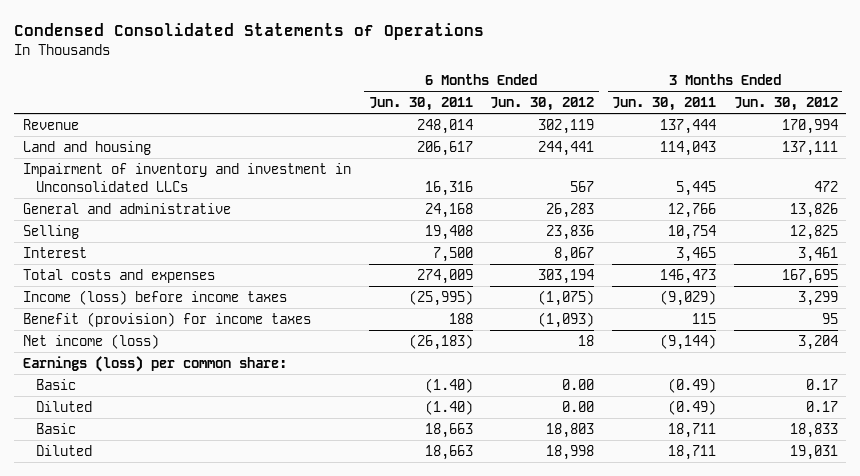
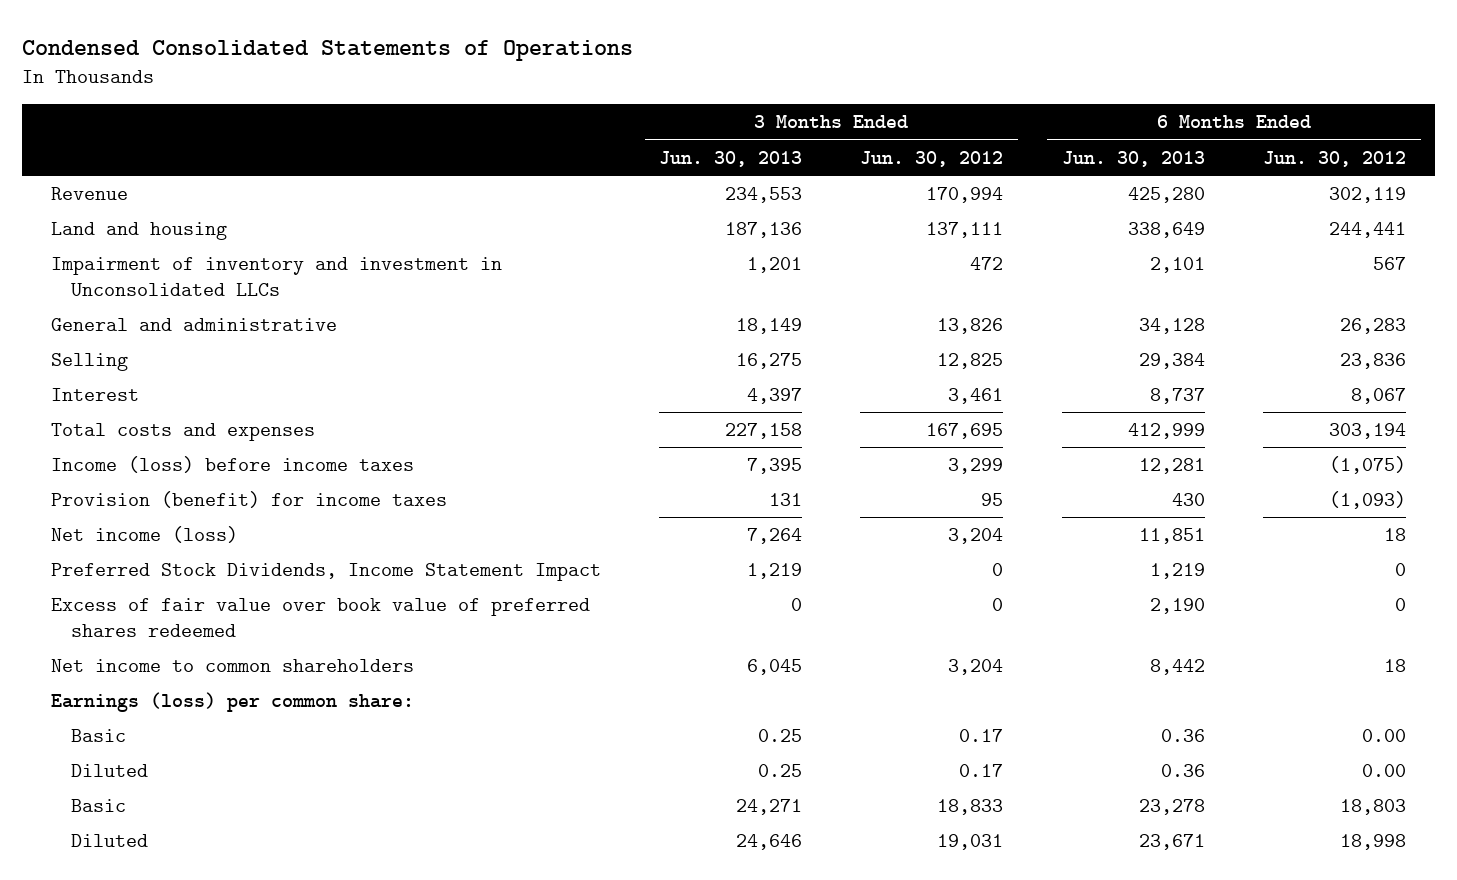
- | 6 Months Ended Jun. 30, 2011 | 6 Months Ended Jun. 30, 2012 | 3 Months Ended Jun. 30, 2011 | 3 Months Ended Jun. 30, 2012
+ | 3 Months Ended Jun. 30, 2013 | 3 Months Ended Jun. 30, 2012 | 6 Months Ended Jun. 30, 2013 | 6 Months Ended Jun. 30, 2012
- Benefit (provision) for income taxes | 188 | (1,093) | 115 | 95
+ Provision (benefit) for income taxes | 131 | 95 | 430 | (1,093)
+ Preferred Stock Dividends, Income Statement Impact | 1,219 | 0 | 1,219 | 0
+ Excess of fair value over book value of preferred shares redeemed | 0 | 0 | 2,190 | 0
+ Net income to common shareholders | 6,045 | 3,204 | 8,442 | 18

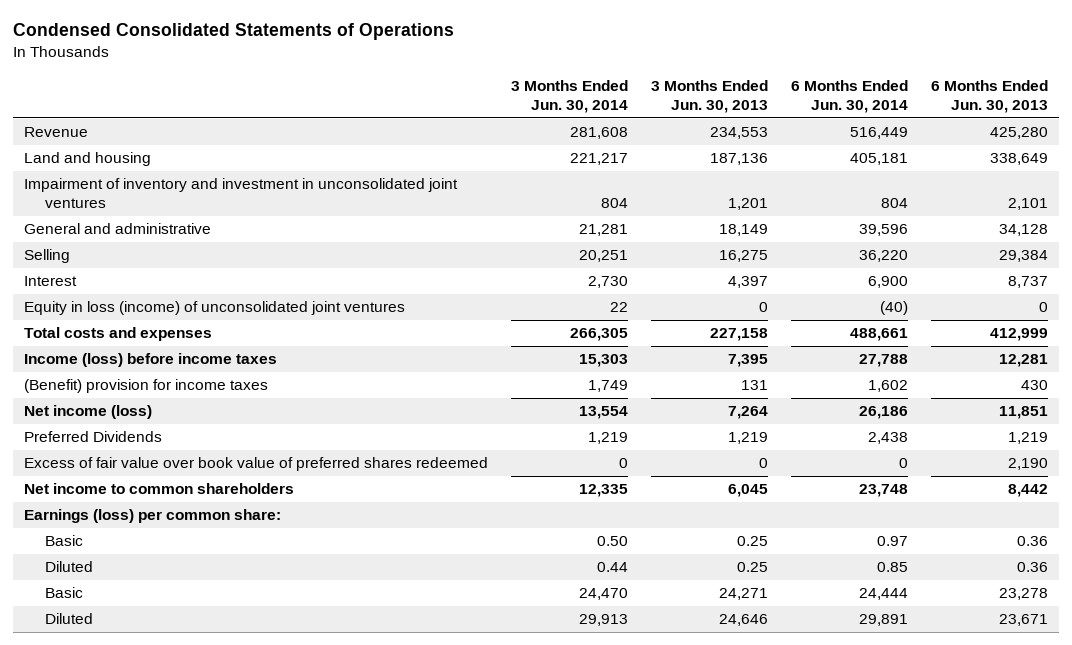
- | 3 Months Ended Jun. 30, 2013 | 3 Months Ended Jun. 30, 2012 | 6 Months Ended Jun. 30, 2013 | 6 Months Ended Jun. 30, 2012
+ | 3 Months Ended Jun. 30, 2014 | 3 Months Ended Jun. 30, 2013 | 6 Months Ended Jun. 30, 2014 | 6 Months Ended Jun. 30, 2013
- Impairment of inventory and investment in Unconsolidated LLCs | 1,201 | 472 | 2,101 | 567
+ Impairment of inventory and investment in unconsolidated joint ventures | 804 | 1,201 | 804 | 2,101
+ Equity in loss (income) of unconsolidated joint ventures | 22 | 0 | (40) | 0
- Provision (benefit) for income taxes | 131 | 95 | 430 | (1,093)
+ (Benefit) provision for income taxes | 1,749 | 131 | 1,602 | 430
- Preferred Stock Dividends, Income Statement Impact | 1,219 | 0 | 1,219 | 0
+ Preferred Dividends | 1,219 | 1,219 | 2,438 | 1,219

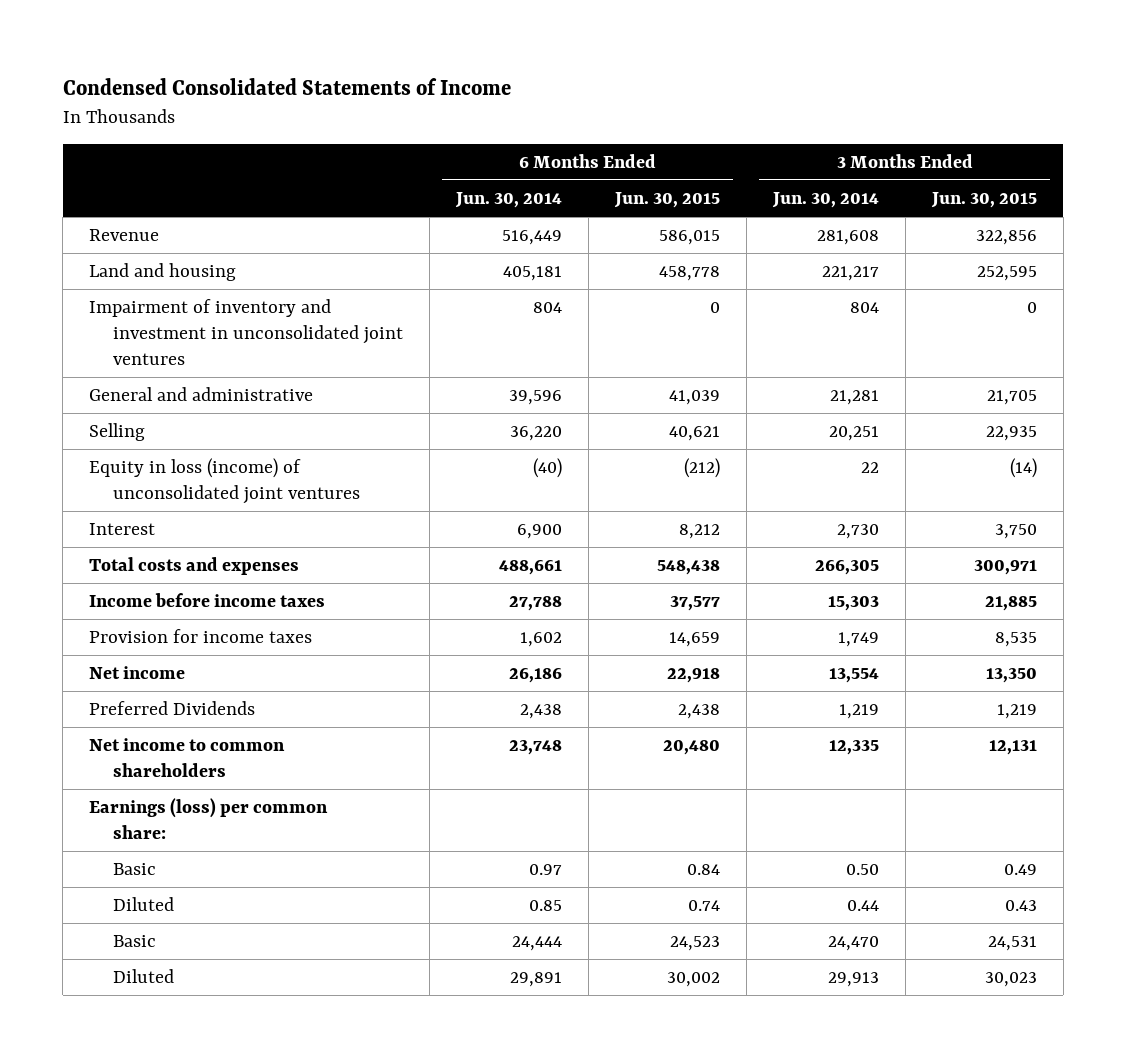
- Condensed Consolidated Statements of Operations
+ Condensed Consolidated Statements of Income
- | 3 Months Ended Jun. 30, 2014 | 3 Months Ended Jun. 30, 2013 | 6 Months Ended Jun. 30, 2014 | 6 Months Ended Jun. 30, 2013
+ | 6 Months Ended Jun. 30, 2014 | 6 Months Ended Jun. 30, 2015 | 3 Months Ended Jun. 30, 2014 | 3 Months Ended Jun. 30, 2015
moved down: Interest | 6,900 | 8,212 | 2,730 | 3,750
- Income (loss) before income taxes | 15,303 | 7,395 | 27,788 | 12,281
- (Benefit) provision for income taxes | 1,749 | 131 | 1,602 | 430
- Net income (loss) | 13,554 | 7,264 | 26,186 | 11,851
+ Income before income taxes | 27,788 | 37,577 | 15,303 | 21,885
+ Provision for income taxes | 1,602 | 14,659 | 1,749 | 8,535
+ Net income | 26,186 | 22,918 | 13,554 | 13,350
- Excess of fair value over book value of preferred shares redeemed | 0 | 0 | 0 | 2,190

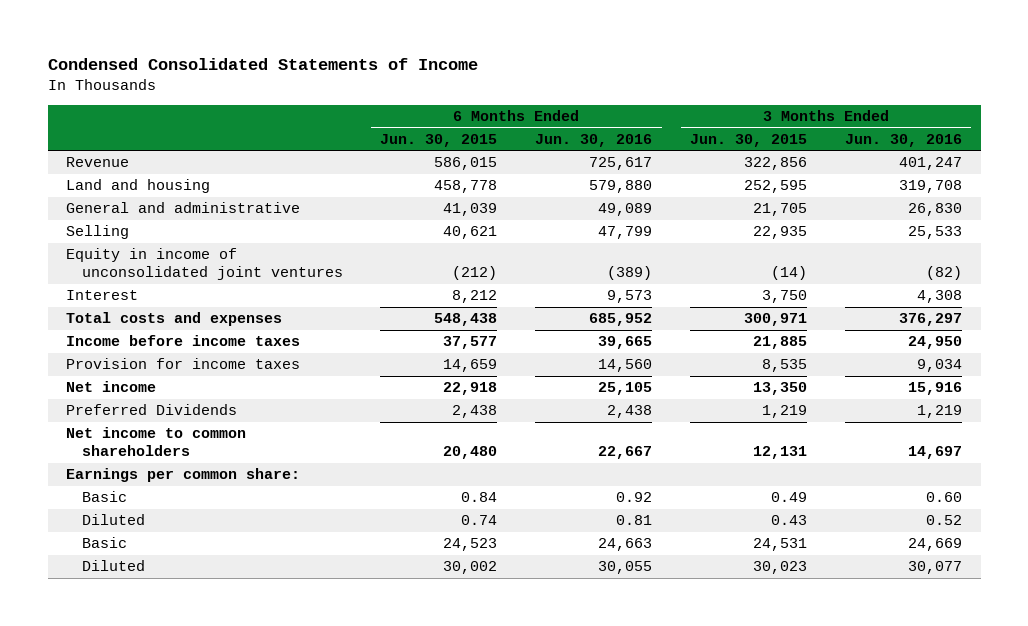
- | 6 Months Ended Jun. 30, 2014 | 6 Months Ended Jun. 30, 2015 | 3 Months Ended Jun. 30, 2014 | 3 Months Ended Jun. 30, 2015
+ | 6 Months Ended Jun. 30, 2015 | 6 Months Ended Jun. 30, 2016 | 3 Months Ended Jun. 30, 2015 | 3 Months Ended Jun. 30, 2016
- Impairment of inventory and investment in unconsolidated joint ventures | 804 | 0 | 804 | 0
- Equity in loss (income) of unconsolidated joint ventures | (40) | (212) | 22 | (14)
+ Equity in income of unconsolidated joint ventures | (212) | (389) | (14) | (82)
- Earnings (loss) per common share:
+ Earnings per common share:

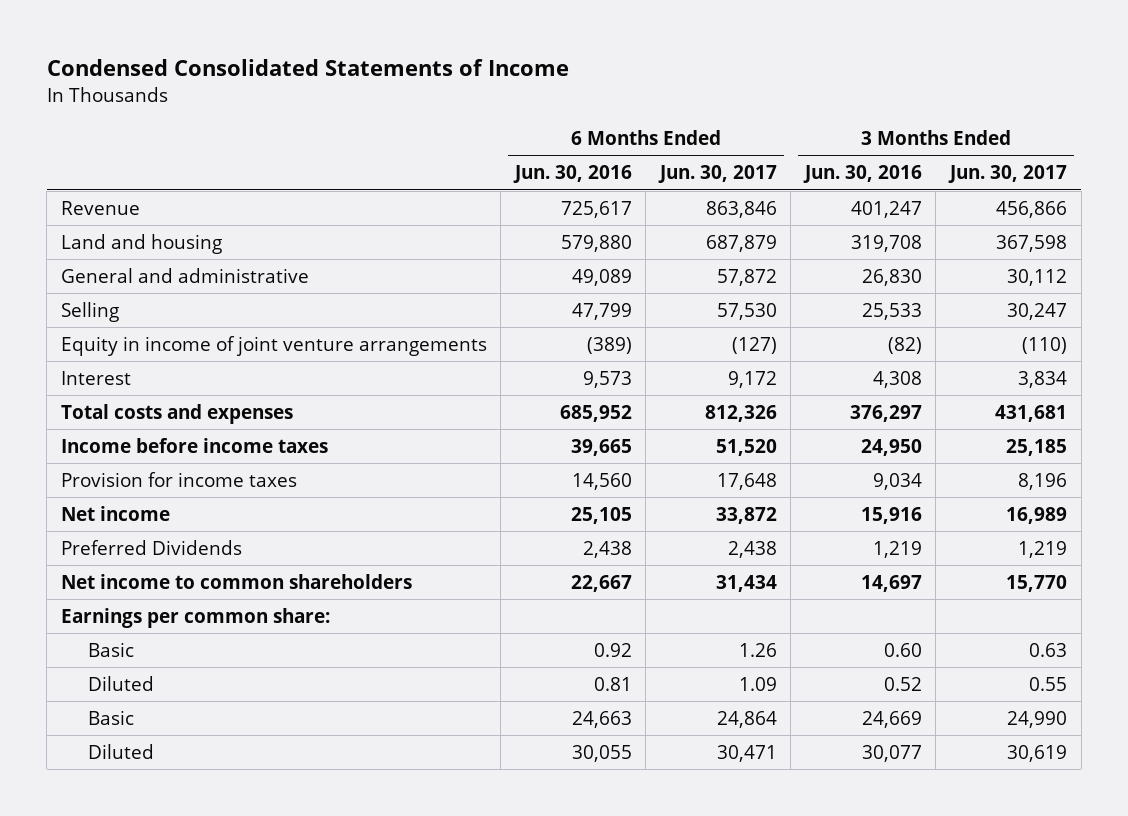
- | 6 Months Ended Jun. 30, 2015 | 6 Months Ended Jun. 30, 2016 | 3 Months Ended Jun. 30, 2015 | 3 Months Ended Jun. 30, 2016
+ | 6 Months Ended Jun. 30, 2016 | 6 Months Ended Jun. 30, 2017 | 3 Months Ended Jun. 30, 2016 | 3 Months Ended Jun. 30, 2017
- Equity in income of unconsolidated joint ventures | (212) | (389) | (14) | (82)
+ Equity in income of joint venture arrangements | (389) | (127) | (82) | (110)

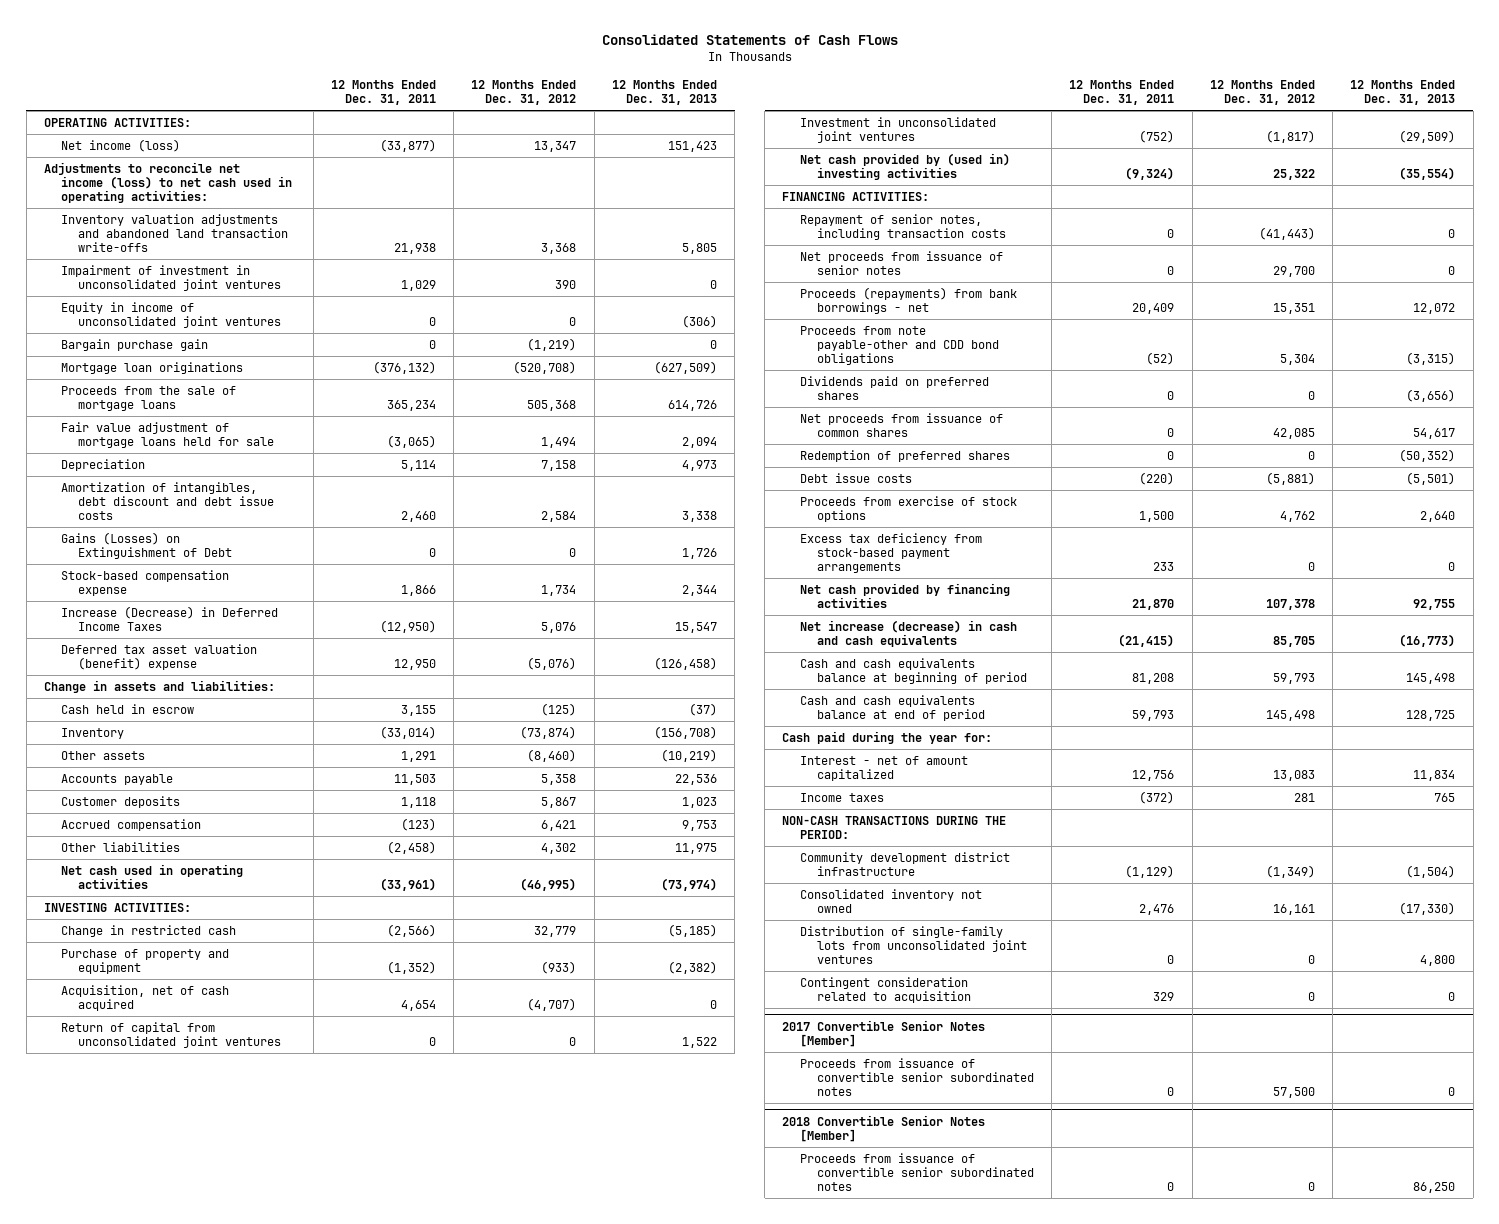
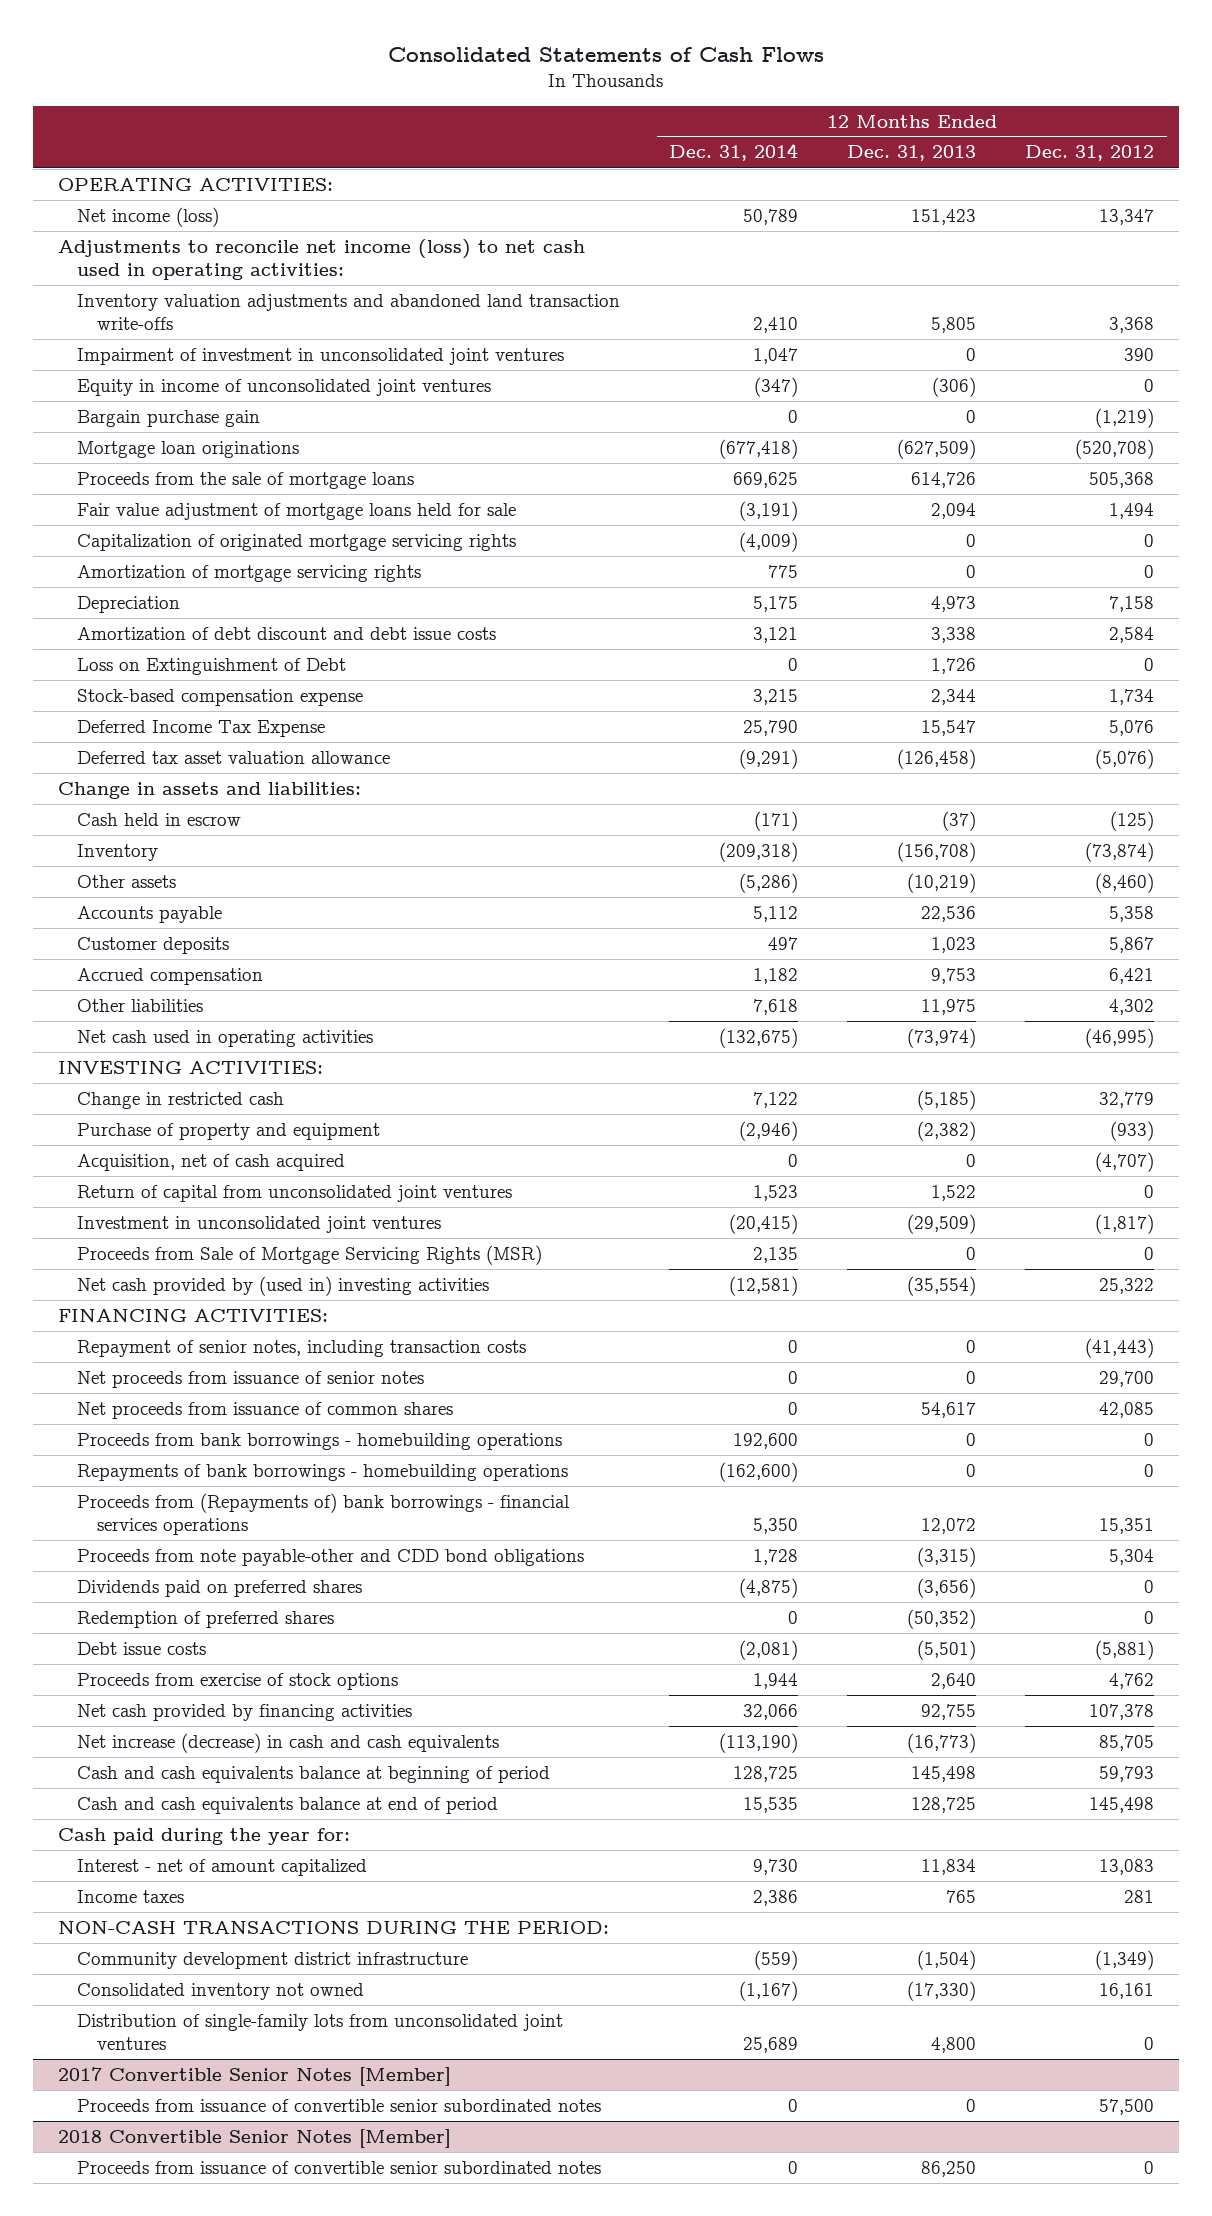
- | 12 Months Ended Dec. 31, 2011 | 12 Months Ended Dec. 31, 2012 | 12 Months Ended Dec. 31, 2013
+ | 12 Months Ended Dec. 31, 2014 | 12 Months Ended Dec. 31, 2013 | 12 Months Ended Dec. 31, 2012
+ Capitalization of originated mortgage servicing rights | (4,009) | 0 | 0
+ Amortization of mortgage servicing rights | 775 | 0 | 0
- Amortization of intangibles, debt discount and debt issue costs | 2,460 | 2,584 | 3,338
- Gains (Losses) on Extinguishment of Debt | 0 | 0 | 1,726
+ Amortization of debt discount and debt issue costs | 3,121 | 3,338 | 2,584
+ Loss on Extinguishment of Debt | 0 | 1,726 | 0
- Increase (Decrease) in Deferred Income Taxes | (12,950) | 5,076 | 15,547
- Deferred tax asset valuation (benefit) expense | 12,950 | (5,076) | (126,458)
+ Deferred Income Tax Expense | 25,790 | 15,547 | 5,076
+ Deferred tax asset valuation allowance | (9,291) | (126,458) | (5,076)
+ Proceeds from Sale of Mortgage Servicing Rights (MSR) | 2,135 | 0 | 0
- Proceeds (repayments) from bank borrowings - net | 20,409 | 15,351 | 12,072
moved up: Net proceeds from issuance of common shares | 0 | 54,617 | 42,085
+ Proceeds from bank borrowings - homebuilding operations | 192,600 | 0 | 0
+ Repayments of bank borrowings - homebuilding operations | (162,600) | 0 | 0
+ Proceeds from (Repayments of) bank borrowings - financial services operations | 5,350 | 12,072 | 15,351
- Excess tax deficiency from stock-based payment arrangements | 233 | 0 | 0
- Contingent consideration related to acquisition | 329 | 0 | 0

